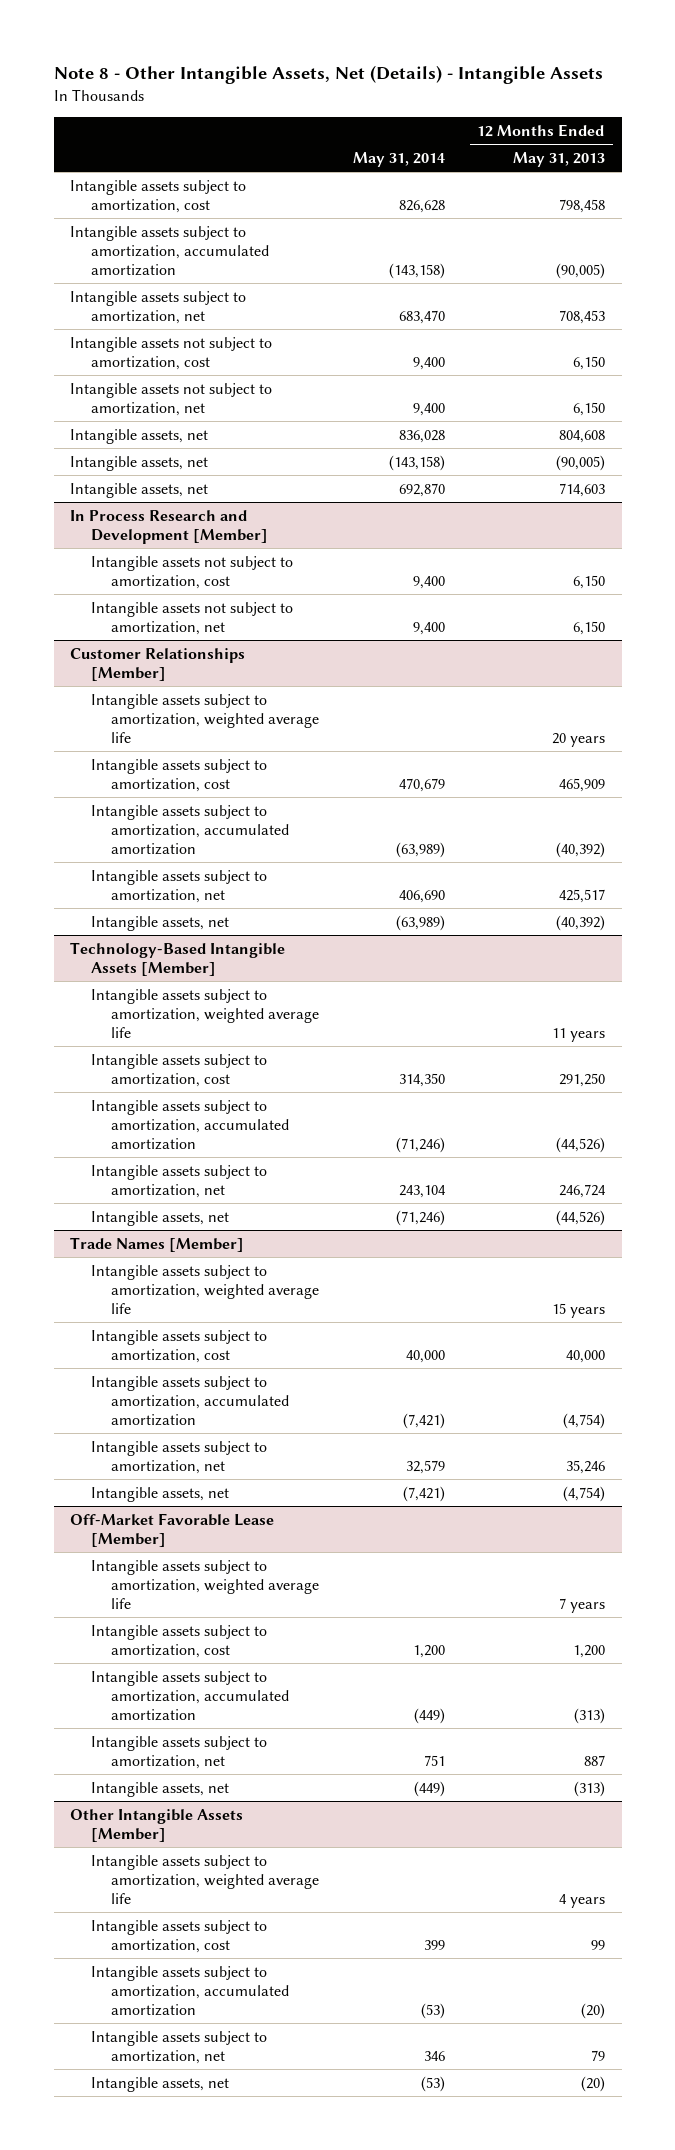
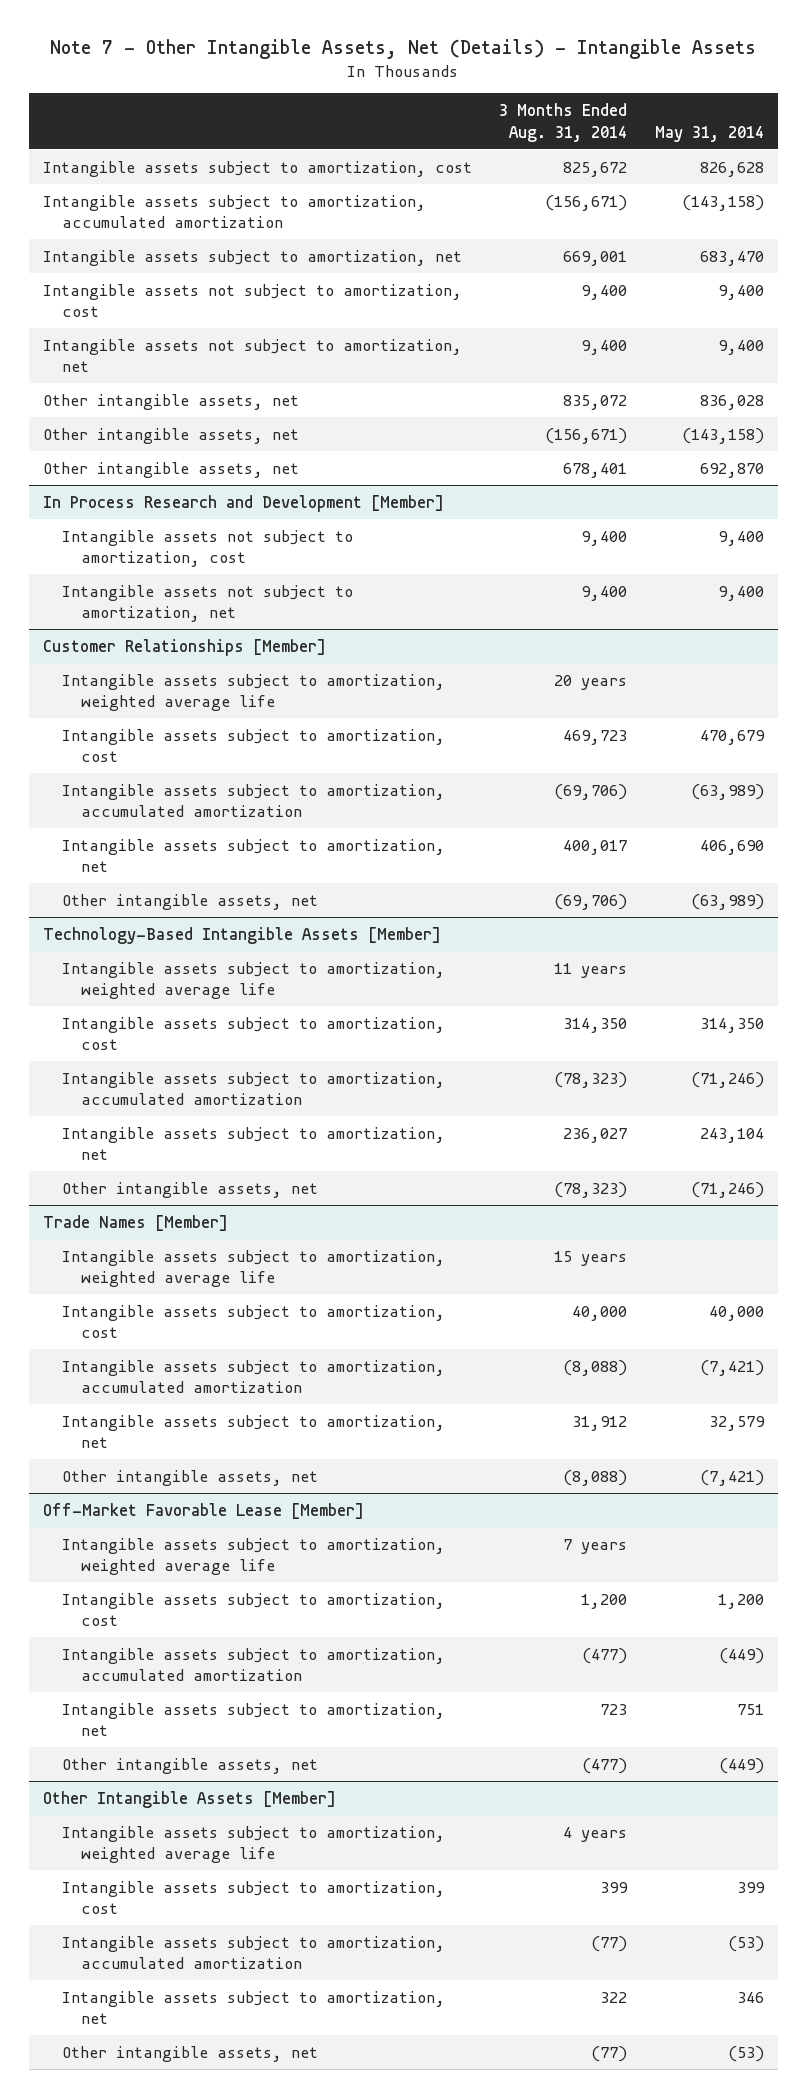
- Note 8 - Other Intangible Assets, Net (Details) - Intangible Assets
+ Note 7 - Other Intangible Assets, Net (Details) - Intangible Assets
- | May 31, 2014 | 12 Months Ended May 31, 2013
+ | 3 Months Ended Aug. 31, 2014 | May 31, 2014
- Intangible assets, net | 836,028 | 804,608
- Intangible assets, net | (143,158) | (90,005)
- Intangible assets, net | 692,870 | 714,603
+ Other intangible assets, net | 835,072 | 836,028
+ Other intangible assets, net | (156,671) | (143,158)
+ Other intangible assets, net | 678,401 | 692,870
@ Customer Relationships [Member]
- Intangible assets, net | (63,989) | (40,392)
+ Other intangible assets, net | (69,706) | (63,989)
@ Technology-Based Intangible Assets [Member]
- Intangible assets, net | (71,246) | (44,526)
+ Other intangible assets, net | (78,323) | (71,246)
@ Trade Names [Member]
- Intangible assets, net | (7,421) | (4,754)
+ Other intangible assets, net | (8,088) | (7,421)
@ Off-Market Favorable Lease [Member]
- Intangible assets, net | (449) | (313)
+ Other intangible assets, net | (477) | (449)
@ Other Intangible Assets [Member]
- Intangible assets, net | (53) | (20)
+ Other intangible assets, net | (77) | (53)

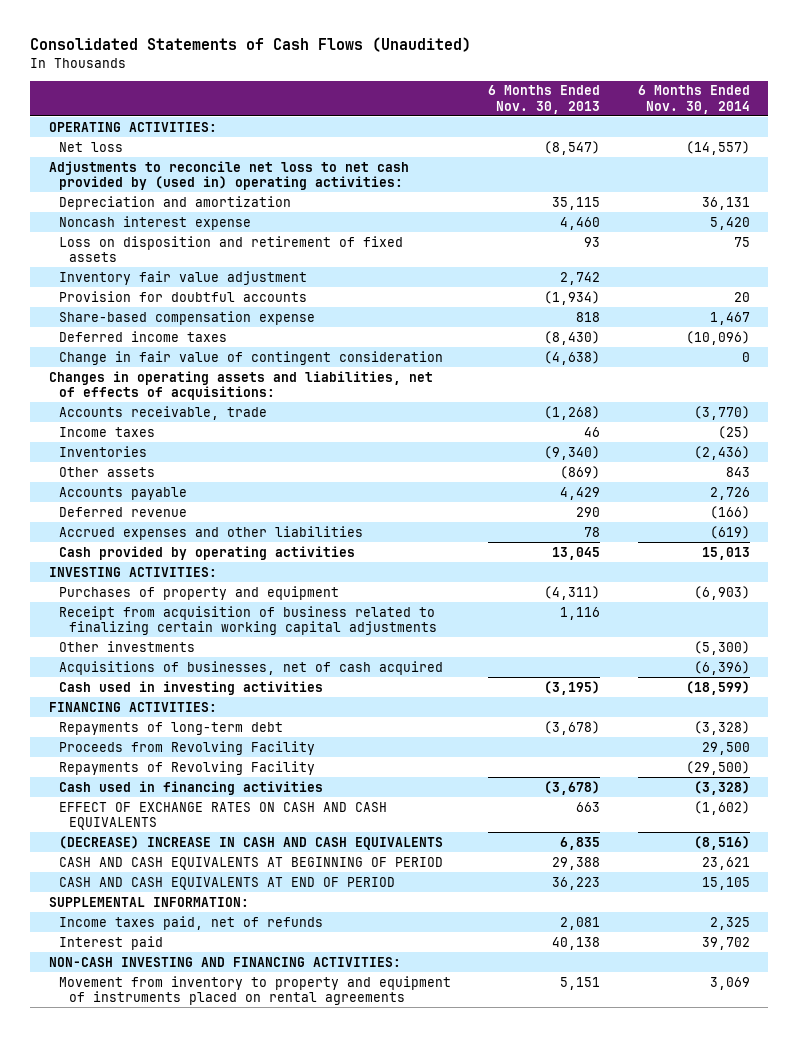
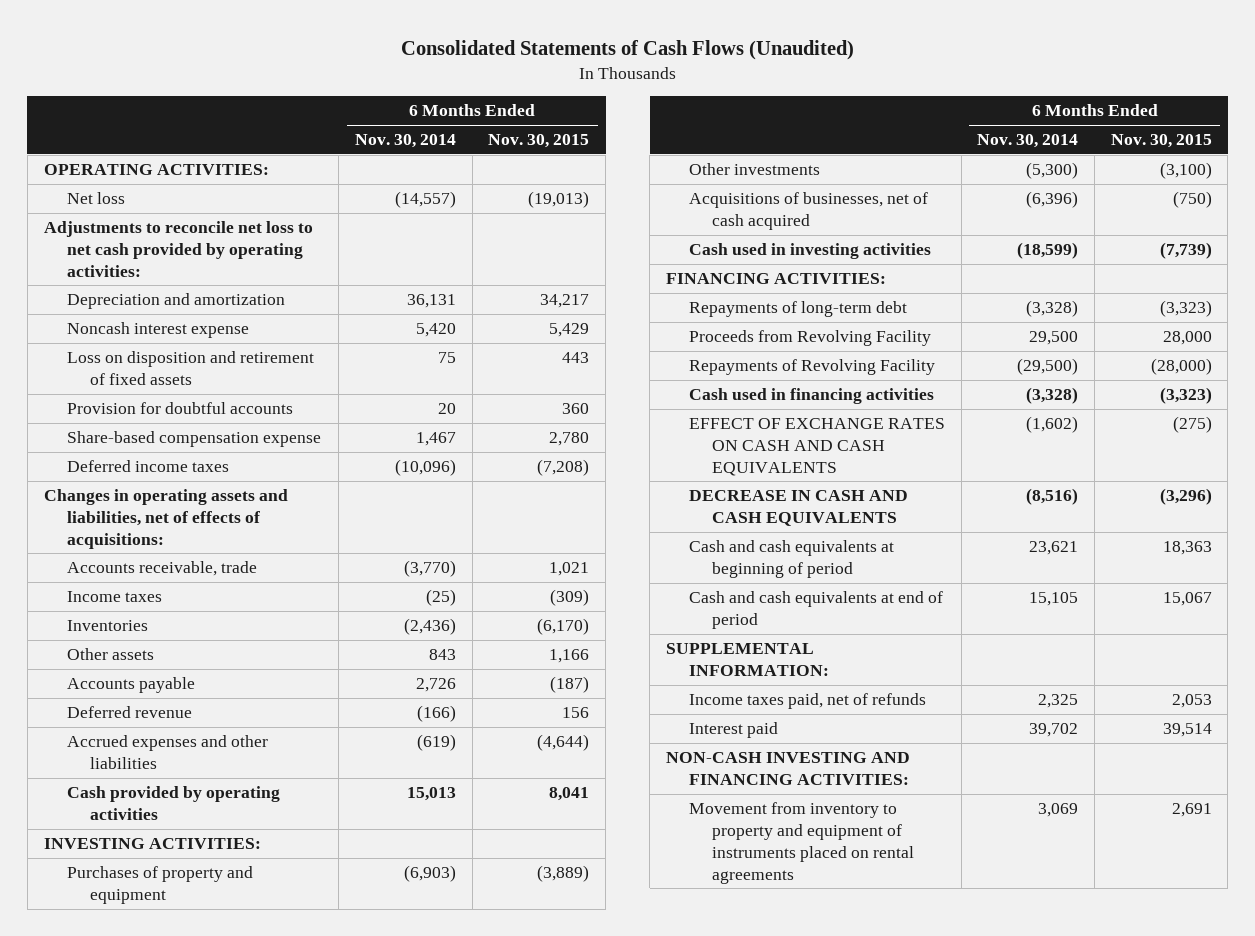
- | 6 Months Ended Nov. 30, 2013 | 6 Months Ended Nov. 30, 2014
+ | 6 Months Ended Nov. 30, 2014 | 6 Months Ended Nov. 30, 2015
- Adjustments to reconcile net loss to net cash provided by (used in) operating activities:
+ Adjustments to reconcile net loss to net cash provided by operating activities:
- Inventory fair value adjustment | 2,742 |
- Change in fair value of contingent consideration | (4,638) | 0
- Receipt from acquisition of business related to finalizing certain working capital adjustments | 1,116 |
- (DECREASE) INCREASE IN CASH AND CASH EQUIVALENTS | 6,835 | (8,516)
- CASH AND CASH EQUIVALENTS AT BEGINNING OF PERIOD | 29,388 | 23,621
- CASH AND CASH EQUIVALENTS AT END OF PERIOD | 36,223 | 15,105
+ DECREASE IN CASH AND CASH EQUIVALENTS | (8,516) | (3,296)
+ Cash and cash equivalents at beginning of period | 23,621 | 18,363
+ Cash and cash equivalents at end of period | 15,105 | 15,067

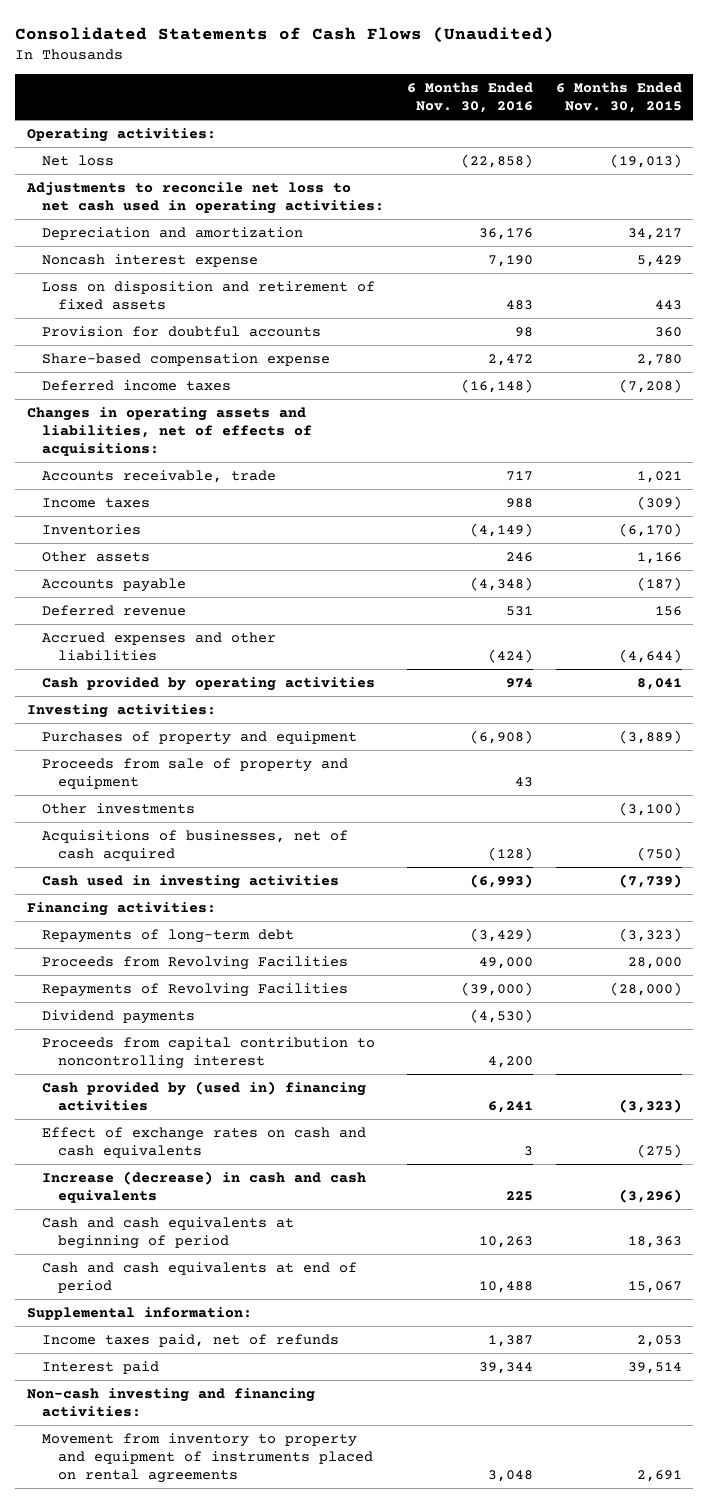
- | 6 Months Ended Nov. 30, 2014 | 6 Months Ended Nov. 30, 2015
+ | 6 Months Ended Nov. 30, 2016 | 6 Months Ended Nov. 30, 2015
- OPERATING ACTIVITIES:
+ Operating activities:
- Adjustments to reconcile net loss to net cash provided by operating activities:
+ Adjustments to reconcile net loss to net cash used in operating activities:
- INVESTING ACTIVITIES:
+ Investing activities:
+ Proceeds from sale of property and equipment | 43 |
- FINANCING ACTIVITIES:
+ Financing activities:
- Proceeds from Revolving Facility | 29,500 | 28,000
- Repayments of Revolving Facility | (29,500) | (28,000)
- Cash used in financing activities | (3,328) | (3,323)
- EFFECT OF EXCHANGE RATES ON CASH AND CASH EQUIVALENTS | (1,602) | (275)
- DECREASE IN CASH AND CASH EQUIVALENTS | (8,516) | (3,296)
+ Proceeds from Revolving Facilities | 49,000 | 28,000
+ Repayments of Revolving Facilities | (39,000) | (28,000)
+ Dividend payments | (4,530) |
+ Proceeds from capital contribution to noncontrolling interest | 4,200 |
+ Cash provided by (used in) financing activities | 6,241 | (3,323)
+ Effect of exchange rates on cash and cash equivalents | 3 | (275)
+ Increase (decrease) in cash and cash equivalents | 225 | (3,296)
- SUPPLEMENTAL INFORMATION:
+ Supplemental information:
- NON-CASH INVESTING AND FINANCING ACTIVITIES:
+ Non-cash investing and financing activities:

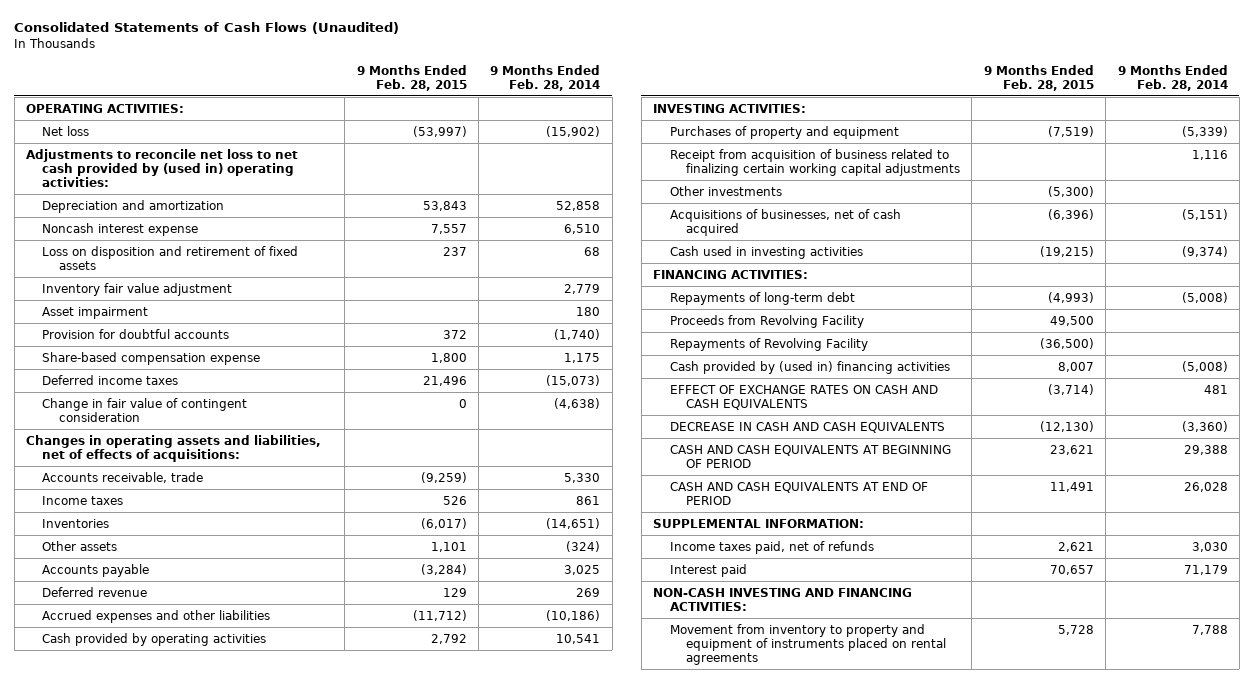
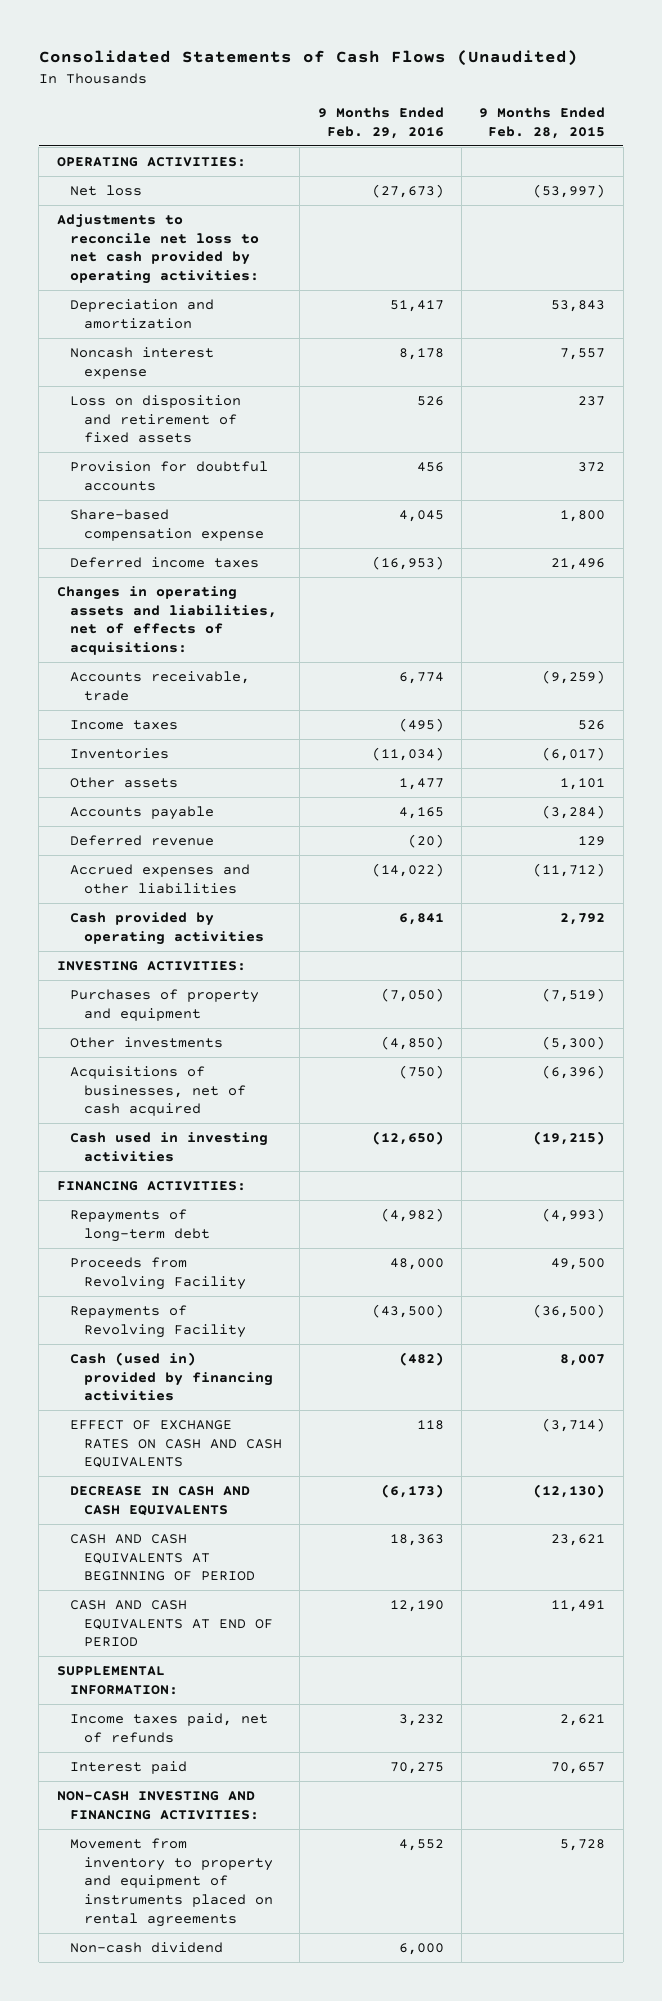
- | 9 Months Ended Feb. 28, 2015 | 9 Months Ended Feb. 28, 2014
+ | 9 Months Ended Feb. 29, 2016 | 9 Months Ended Feb. 28, 2015
- Adjustments to reconcile net loss to net cash provided by (used in) operating activities:
+ Adjustments to reconcile net loss to net cash provided by operating activities:
- Inventory fair value adjustment | | 2,779
- Asset impairment | | 180
- Change in fair value of contingent consideration | 0 | (4,638)
- Receipt from acquisition of business related to finalizing certain working capital adjustments | | 1,116
- Cash provided by (used in) financing activities | 8,007 | (5,008)
+ Cash (used in) provided by financing activities | (482) | 8,007
+ Non-cash dividend | 6,000 |

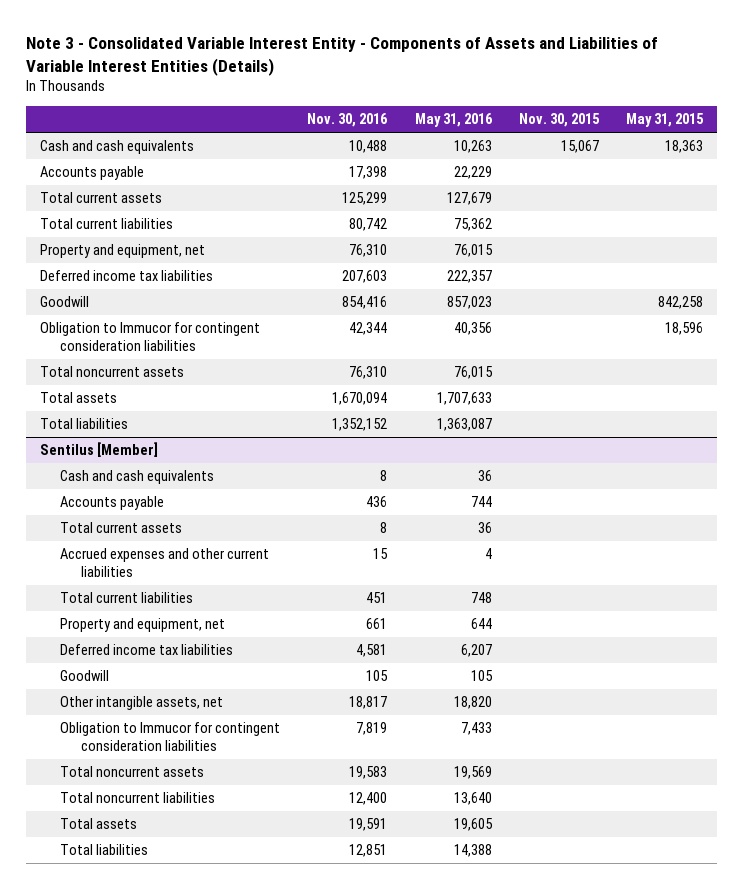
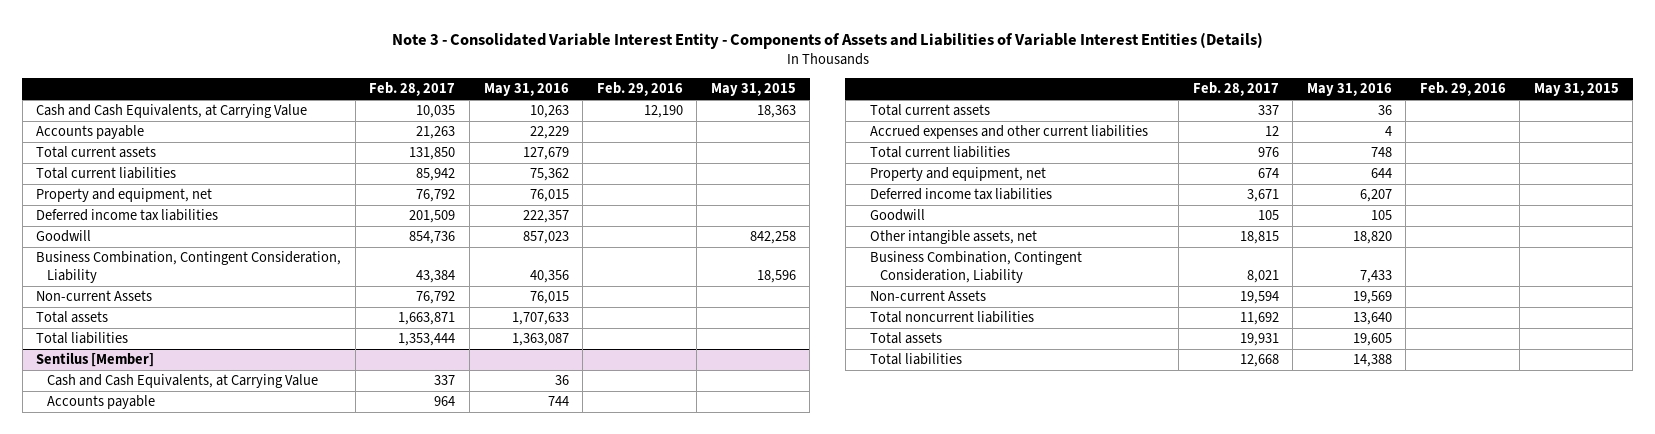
- | Nov. 30, 2016 | May 31, 2016 | Nov. 30, 2015 | May 31, 2015
+ | Feb. 28, 2017 | May 31, 2016 | Feb. 29, 2016 | May 31, 2015
- Cash and cash equivalents | 10,488 | 10,263 | 15,067 | 18,363
+ Cash and Cash Equivalents, at Carrying Value | 10,035 | 10,263 | 12,190 | 18,363
- Obligation to Immucor for contingent consideration liabilities | 42,344 | 40,356 | | 18,596
- Total noncurrent assets | 76,310 | 76,015 | |
+ Business Combination, Contingent Consideration, Liability | 43,384 | 40,356 | | 18,596
+ Non-current Assets | 76,792 | 76,015 | |
@ Sentilus [Member]
- Cash and cash equivalents | 8 | 36 | |
+ Cash and Cash Equivalents, at Carrying Value | 337 | 36 | |
- Obligation to Immucor for contingent consideration liabilities | 7,819 | 7,433 | |
- Total noncurrent assets | 19,583 | 19,569 | |
+ Business Combination, Contingent Consideration, Liability | 8,021 | 7,433 | |
+ Non-current Assets | 19,594 | 19,569 | |

